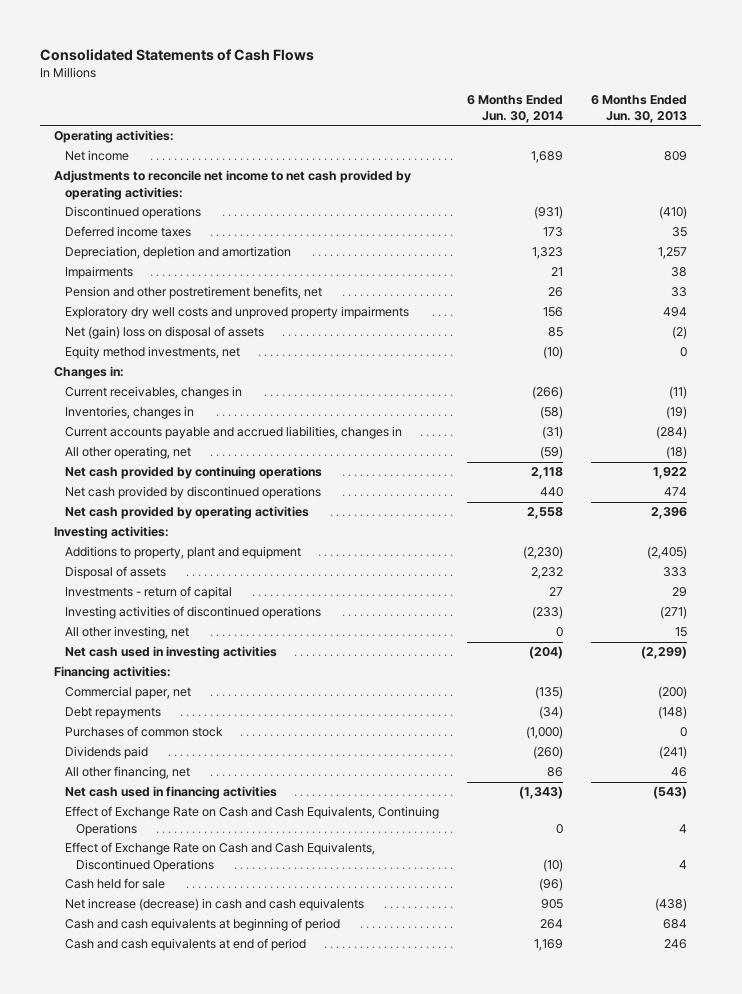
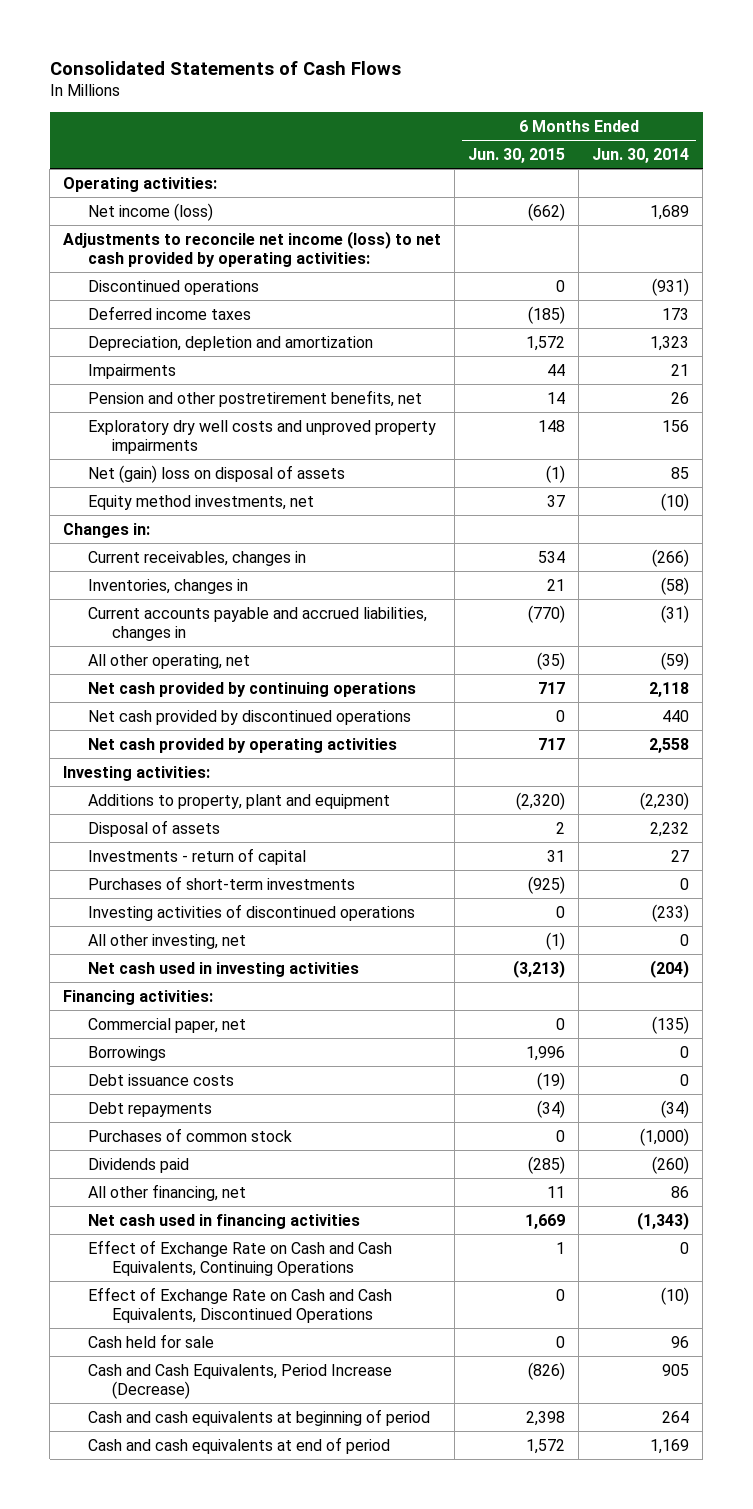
- | 6 Months Ended Jun. 30, 2014 | 6 Months Ended Jun. 30, 2013
+ | 6 Months Ended Jun. 30, 2015 | 6 Months Ended Jun. 30, 2014
- Net income | 1,689 | 809
- Adjustments to reconcile net income to net cash provided by operating activities:
+ Net income (loss) | (662) | 1,689
+ Adjustments to reconcile net income (loss) to net cash provided by operating activities:
+ Purchases of short-term investments | (925) | 0
+ Borrowings | 1,996 | 0
+ Debt issuance costs | (19) | 0
- Cash held for sale | (96) |
- Net increase (decrease) in cash and cash equivalents | 905 | (438)
+ Cash held for sale | 0 | 96
+ Cash and Cash Equivalents, Period Increase (Decrease) | (826) | 905

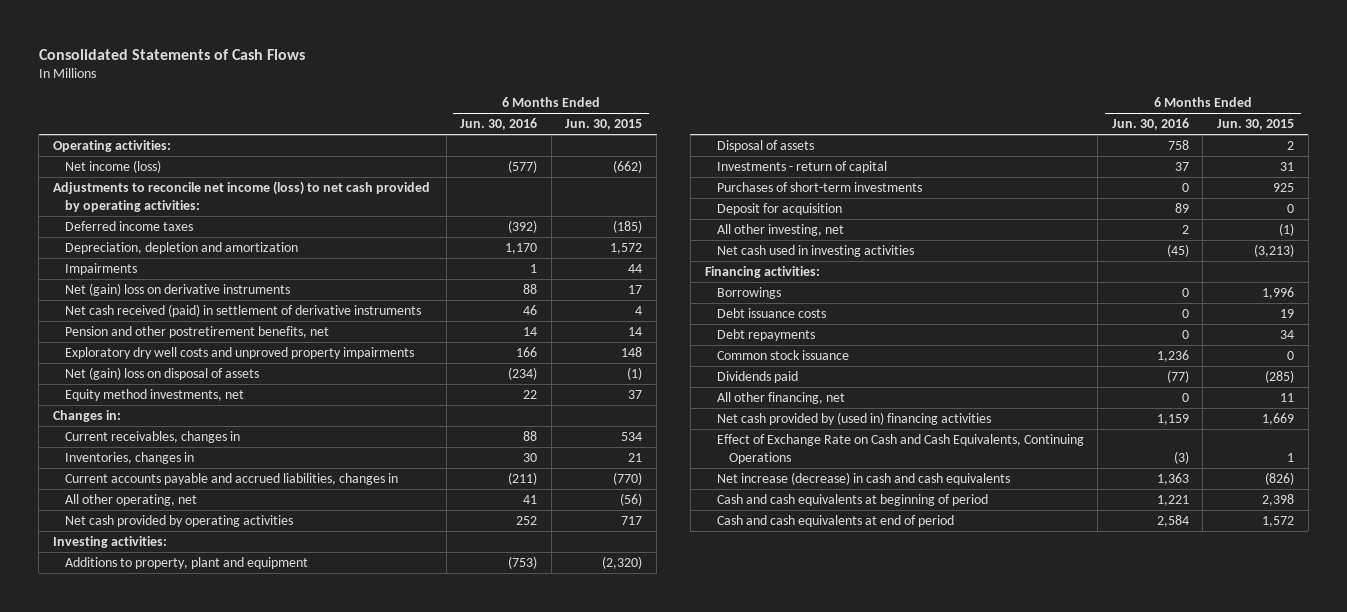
- | 6 Months Ended Jun. 30, 2015 | 6 Months Ended Jun. 30, 2014
+ | 6 Months Ended Jun. 30, 2016 | 6 Months Ended Jun. 30, 2015
- Discontinued operations | 0 | (931)
+ Net (gain) loss on derivative instruments | 88 | 17
+ Net cash received (paid) in settlement of derivative instruments | 46 | 4
- All other operating, net | (35) | (59)
- Net cash provided by continuing operations | 717 | 2,118
- Net cash provided by discontinued operations | 0 | 440
+ All other operating, net | 41 | (56)
- Purchases of short-term investments | (925) | 0
- Investing activities of discontinued operations | 0 | (233)
+ Purchases of short-term investments | 0 | 925
+ Deposit for acquisition | 89 | 0
- Commercial paper, net | 0 | (135)
- Debt issuance costs | (19) | 0
- Debt repayments | (34) | (34)
- Purchases of common stock | 0 | (1,000)
+ Debt issuance costs | 0 | 19
+ Debt repayments | 0 | 34
+ Common stock issuance | 1,236 | 0
- Net cash used in financing activities | 1,669 | (1,343)
+ Net cash provided by (used in) financing activities | 1,159 | 1,669
- Effect of Exchange Rate on Cash and Cash Equivalents, Discontinued Operations | 0 | (10)
- Cash held for sale | 0 | 96
- Cash and Cash Equivalents, Period Increase (Decrease) | (826) | 905
+ Net increase (decrease) in cash and cash equivalents | 1,363 | (826)

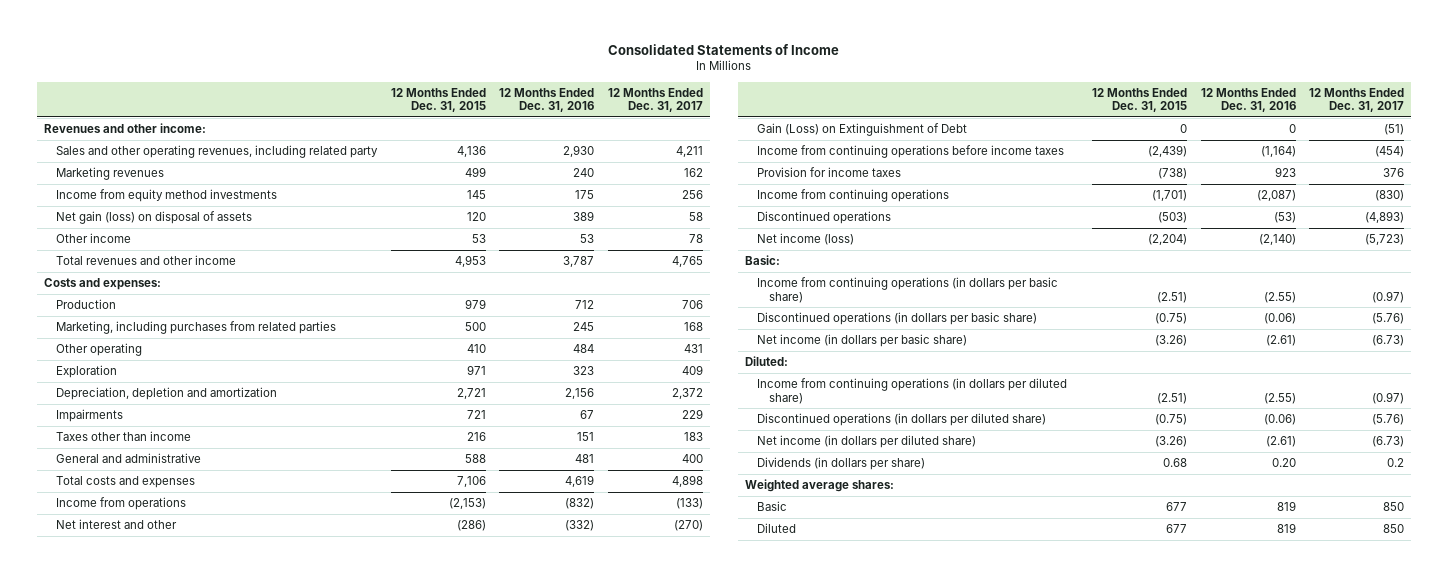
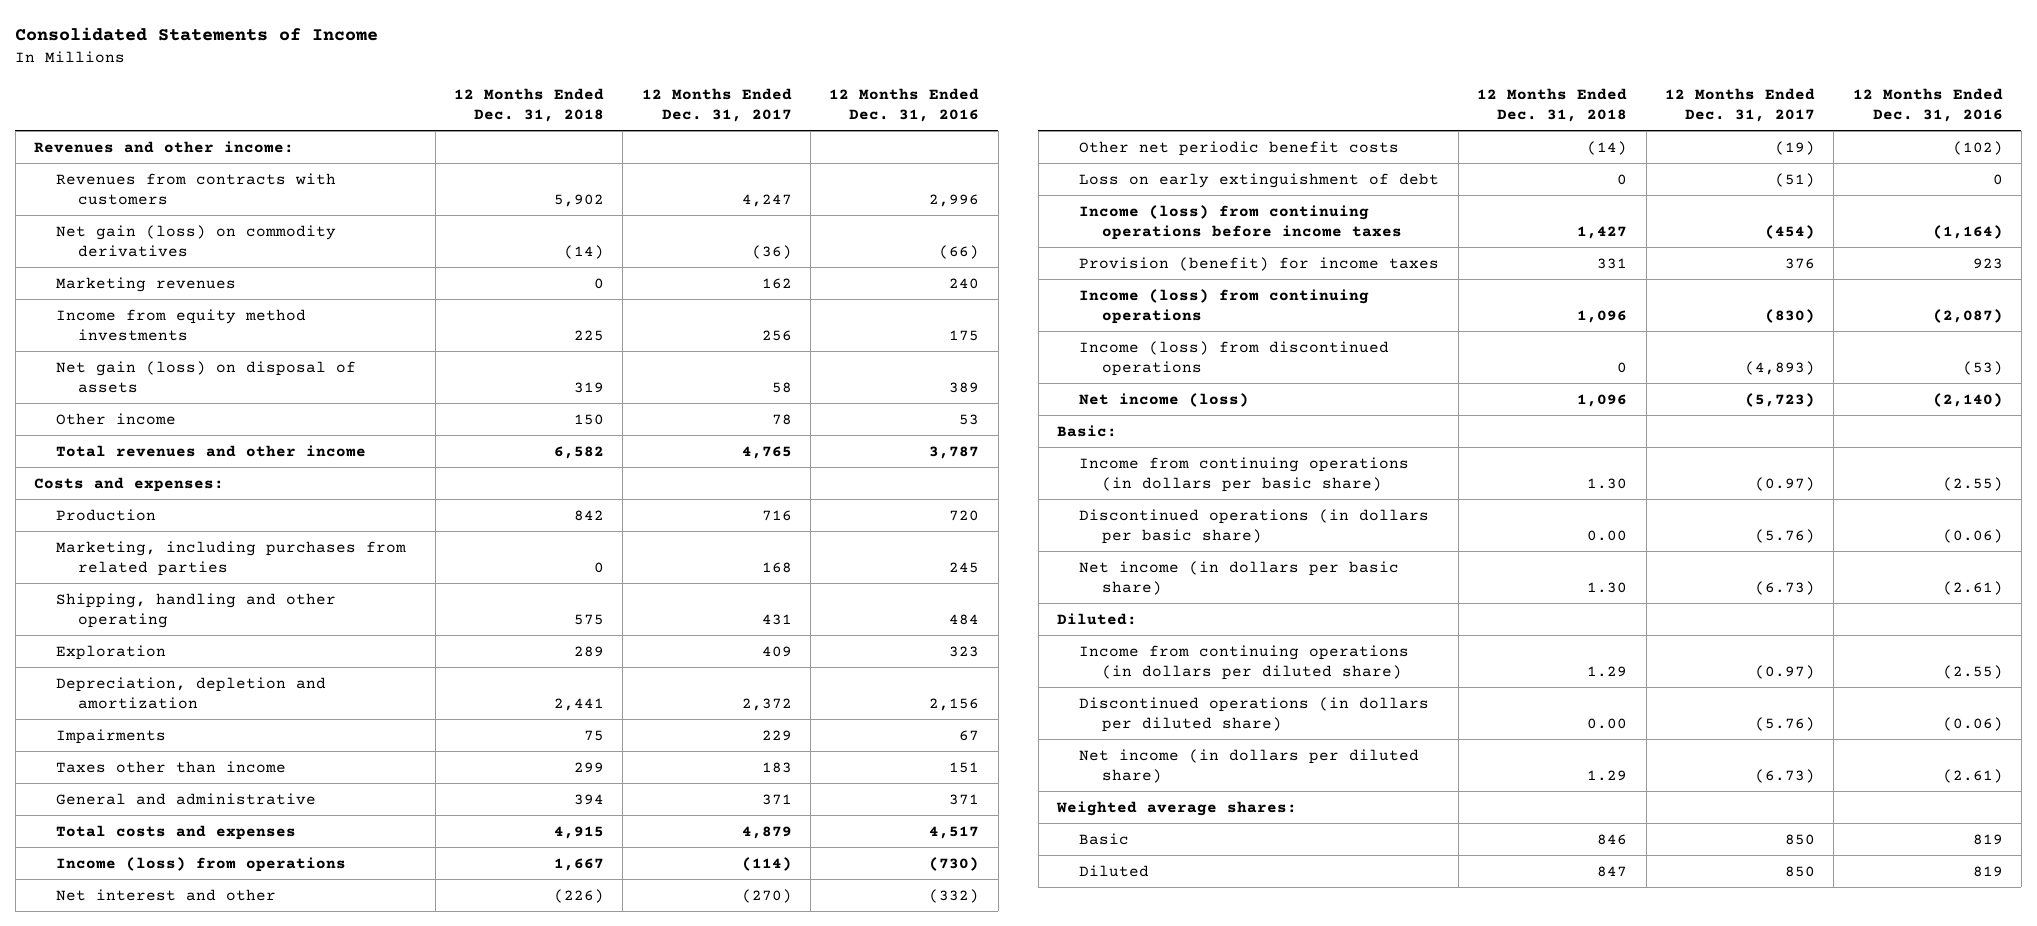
- | 12 Months Ended Dec. 31, 2015 | 12 Months Ended Dec. 31, 2016 | 12 Months Ended Dec. 31, 2017
+ | 12 Months Ended Dec. 31, 2018 | 12 Months Ended Dec. 31, 2017 | 12 Months Ended Dec. 31, 2016
- Sales and other operating revenues, including related party | 4,136 | 2,930 | 4,211
+ Revenues from contracts with customers | 5,902 | 4,247 | 2,996
+ Net gain (loss) on commodity derivatives | (14) | (36) | (66)
- Production | 979 | 712 | 706
+ Production | 842 | 716 | 720
- Other operating | 410 | 484 | 431
+ Shipping, handling and other operating | 575 | 431 | 484
- General and administrative | 588 | 481 | 400
- Total costs and expenses | 7,106 | 4,619 | 4,898
- Income from operations | (2,153) | (832) | (133)
+ General and administrative | 394 | 371 | 371
+ Total costs and expenses | 4,915 | 4,879 | 4,517
+ Income (loss) from operations | 1,667 | (114) | (730)
- Gain (Loss) on Extinguishment of Debt | 0 | 0 | (51)
- Income from continuing operations before income taxes | (2,439) | (1,164) | (454)
- Provision for income taxes | (738) | 923 | 376
- Income from continuing operations | (1,701) | (2,087) | (830)
- Discontinued operations | (503) | (53) | (4,893)
+ Other net periodic benefit costs | (14) | (19) | (102)
+ Loss on early extinguishment of debt | 0 | (51) | 0
+ Income (loss) from continuing operations before income taxes | 1,427 | (454) | (1,164)
+ Provision (benefit) for income taxes | 331 | 376 | 923
+ Income (loss) from continuing operations | 1,096 | (830) | (2,087)
+ Income (loss) from discontinued operations | 0 | (4,893) | (53)
- Dividends (in dollars per share) | 0.68 | 0.20 | 0.2

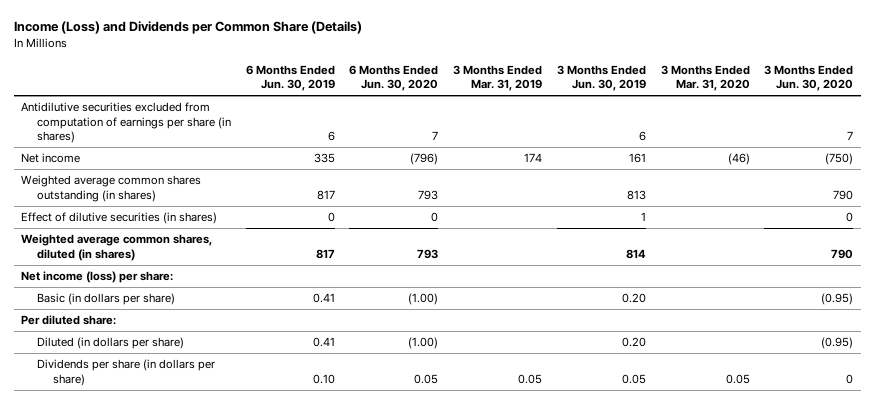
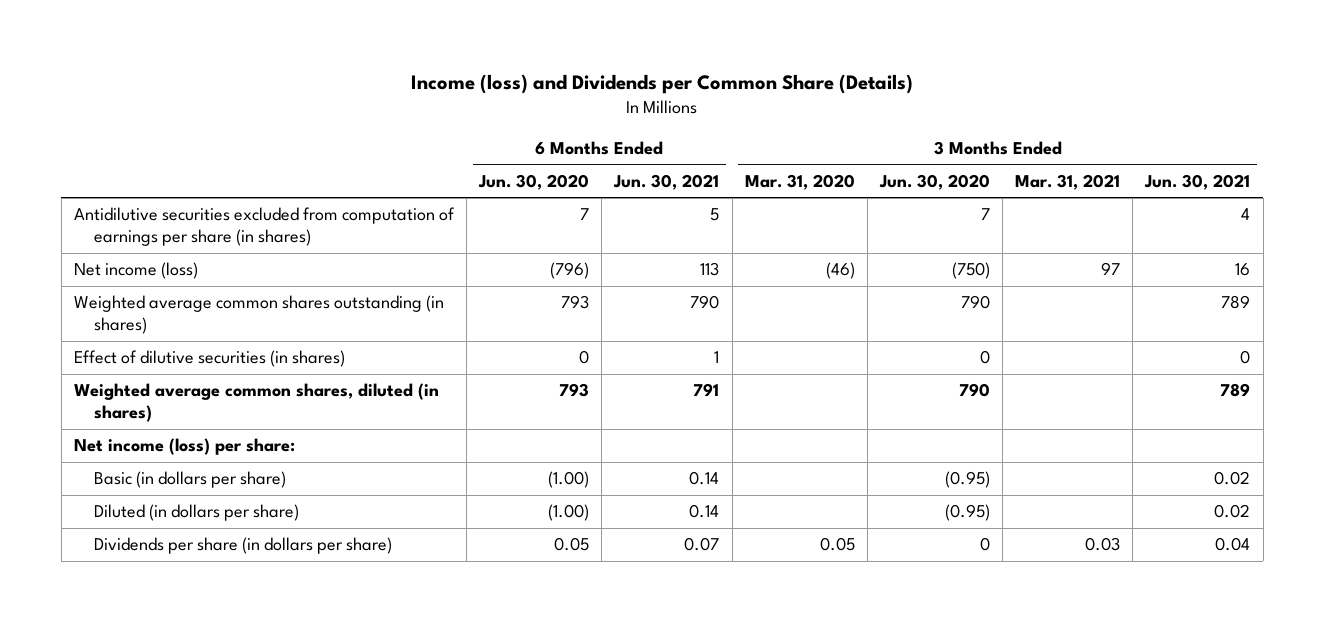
- Income (Loss) and Dividends per Common Share (Details)
+ Income (loss) and Dividends per Common Share (Details)
- | 6 Months Ended Jun. 30, 2019 | 6 Months Ended Jun. 30, 2020 | 3 Months Ended Mar. 31, 2019 | 3 Months Ended Jun. 30, 2019 | 3 Months Ended Mar. 31, 2020 | 3 Months Ended Jun. 30, 2020
+ | 6 Months Ended Jun. 30, 2020 | 6 Months Ended Jun. 30, 2021 | 3 Months Ended Mar. 31, 2020 | 3 Months Ended Jun. 30, 2020 | 3 Months Ended Mar. 31, 2021 | 3 Months Ended Jun. 30, 2021
- Net income | 335 | (796) | 174 | 161 | (46) | (750)
+ Net income (loss) | (796) | 113 | (46) | (750) | 97 | 16
- Per diluted share:

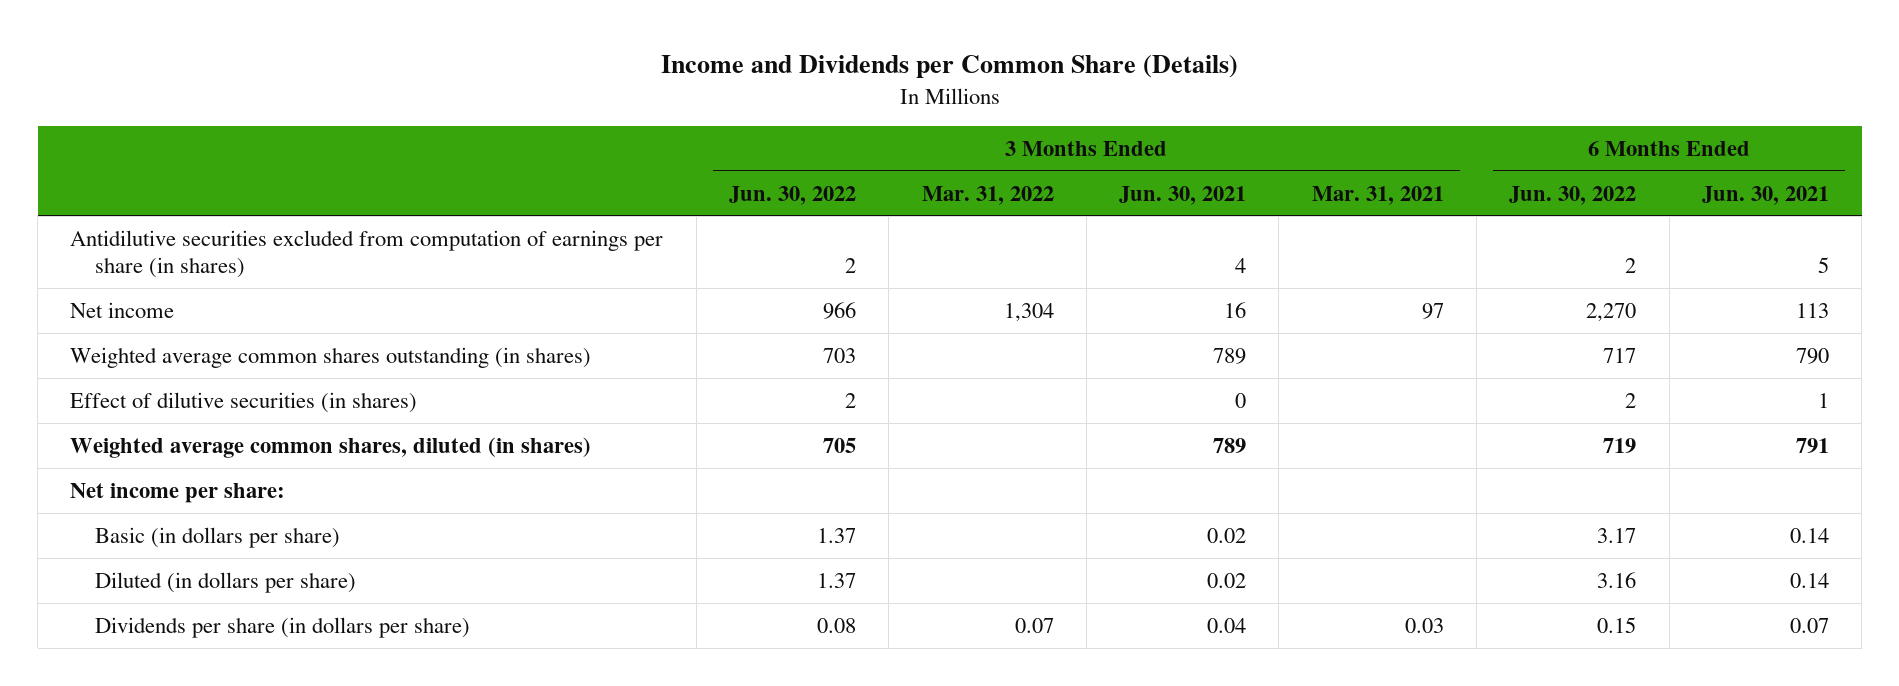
- Income (loss) and Dividends per Common Share (Details)
+ Income and Dividends per Common Share (Details)
- | 6 Months Ended Jun. 30, 2020 | 6 Months Ended Jun. 30, 2021 | 3 Months Ended Mar. 31, 2020 | 3 Months Ended Jun. 30, 2020 | 3 Months Ended Mar. 31, 2021 | 3 Months Ended Jun. 30, 2021
+ | 3 Months Ended Jun. 30, 2022 | 3 Months Ended Mar. 31, 2022 | 3 Months Ended Jun. 30, 2021 | 3 Months Ended Mar. 31, 2021 | 6 Months Ended Jun. 30, 2022 | 6 Months Ended Jun. 30, 2021
- Net income (loss) | (796) | 113 | (46) | (750) | 97 | 16
+ Net income | 966 | 1,304 | 16 | 97 | 2,270 | 113
- Net income (loss) per share:
+ Net income per share:

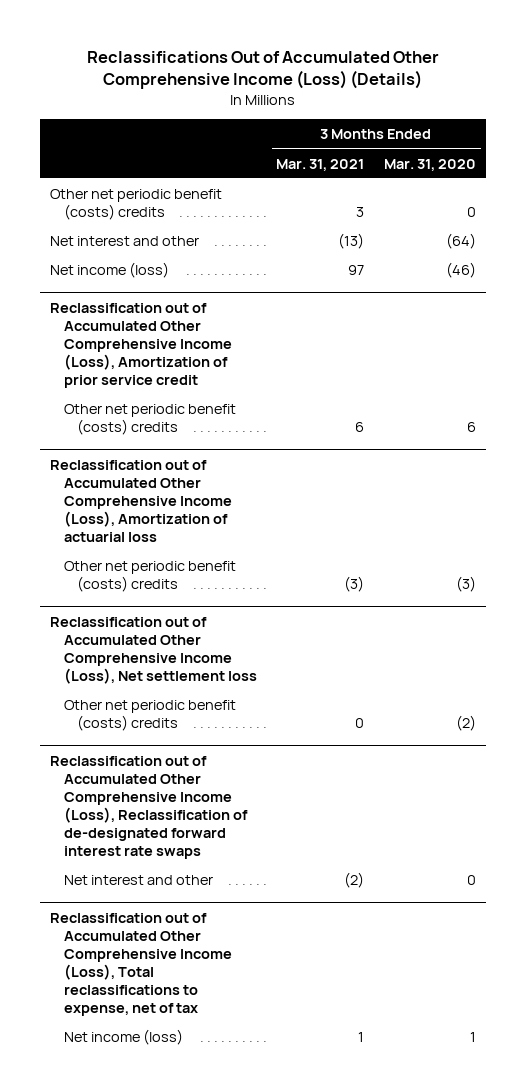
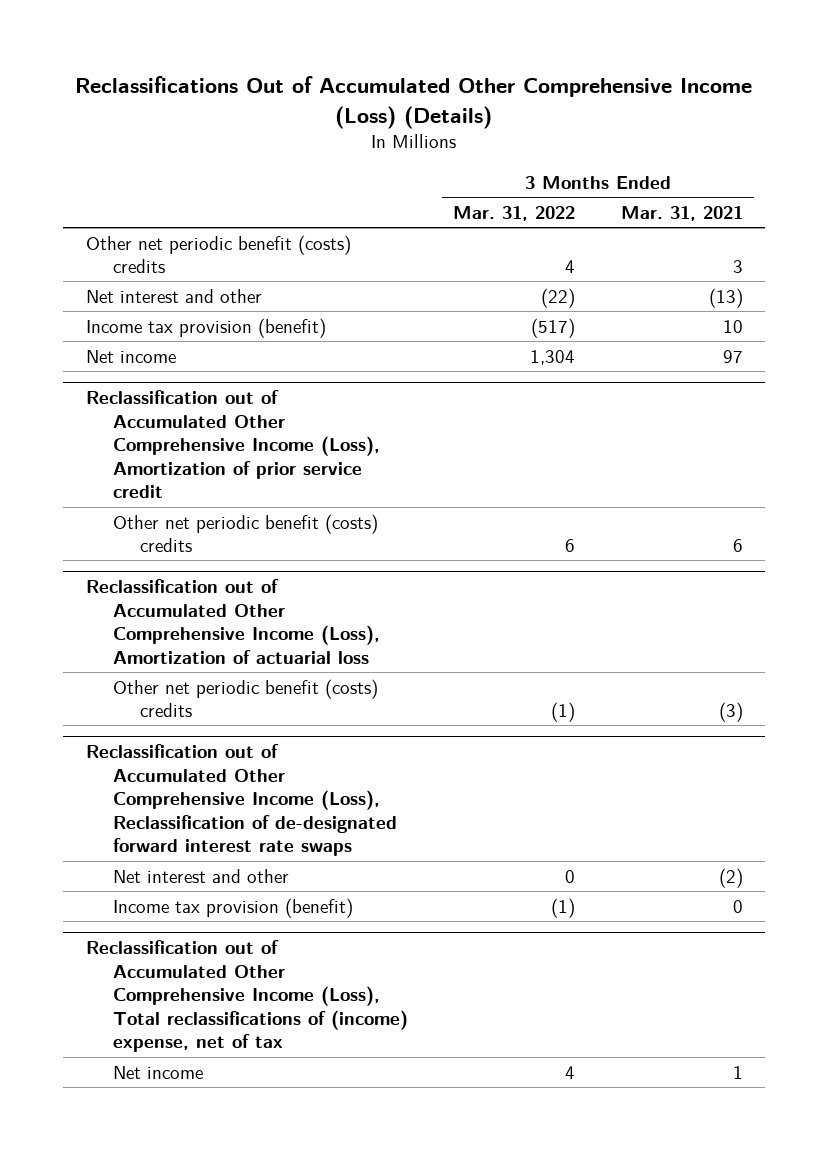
- | 3 Months Ended Mar. 31, 2021 | 3 Months Ended Mar. 31, 2020
+ | 3 Months Ended Mar. 31, 2022 | 3 Months Ended Mar. 31, 2021
- Net income (loss) | 97 | (46)
+ Income tax provision (benefit) | (517) | 10
+ Net income | 1,304 | 97
- Reclassification out of Accumulated Other Comprehensive Income (Loss), Net settlement loss
- Other net periodic benefit (costs) credits | 0 | (2)
- Reclassification out of Accumulated Other Comprehensive Income (Loss), Total reclassifications to expense, net of tax
- Net income (loss) | 1 | 1
@ Reclassification out of Accumulated Other Comprehensive Income (Loss), Reclassification of de-designated forward interest rate swaps
+ Income tax provision (benefit) | (1) | 0
+ Reclassification out of Accumulated Other Comprehensive Income (Loss), Total reclassifications of (income) expense, net of tax
+ Net income | 4 | 1

